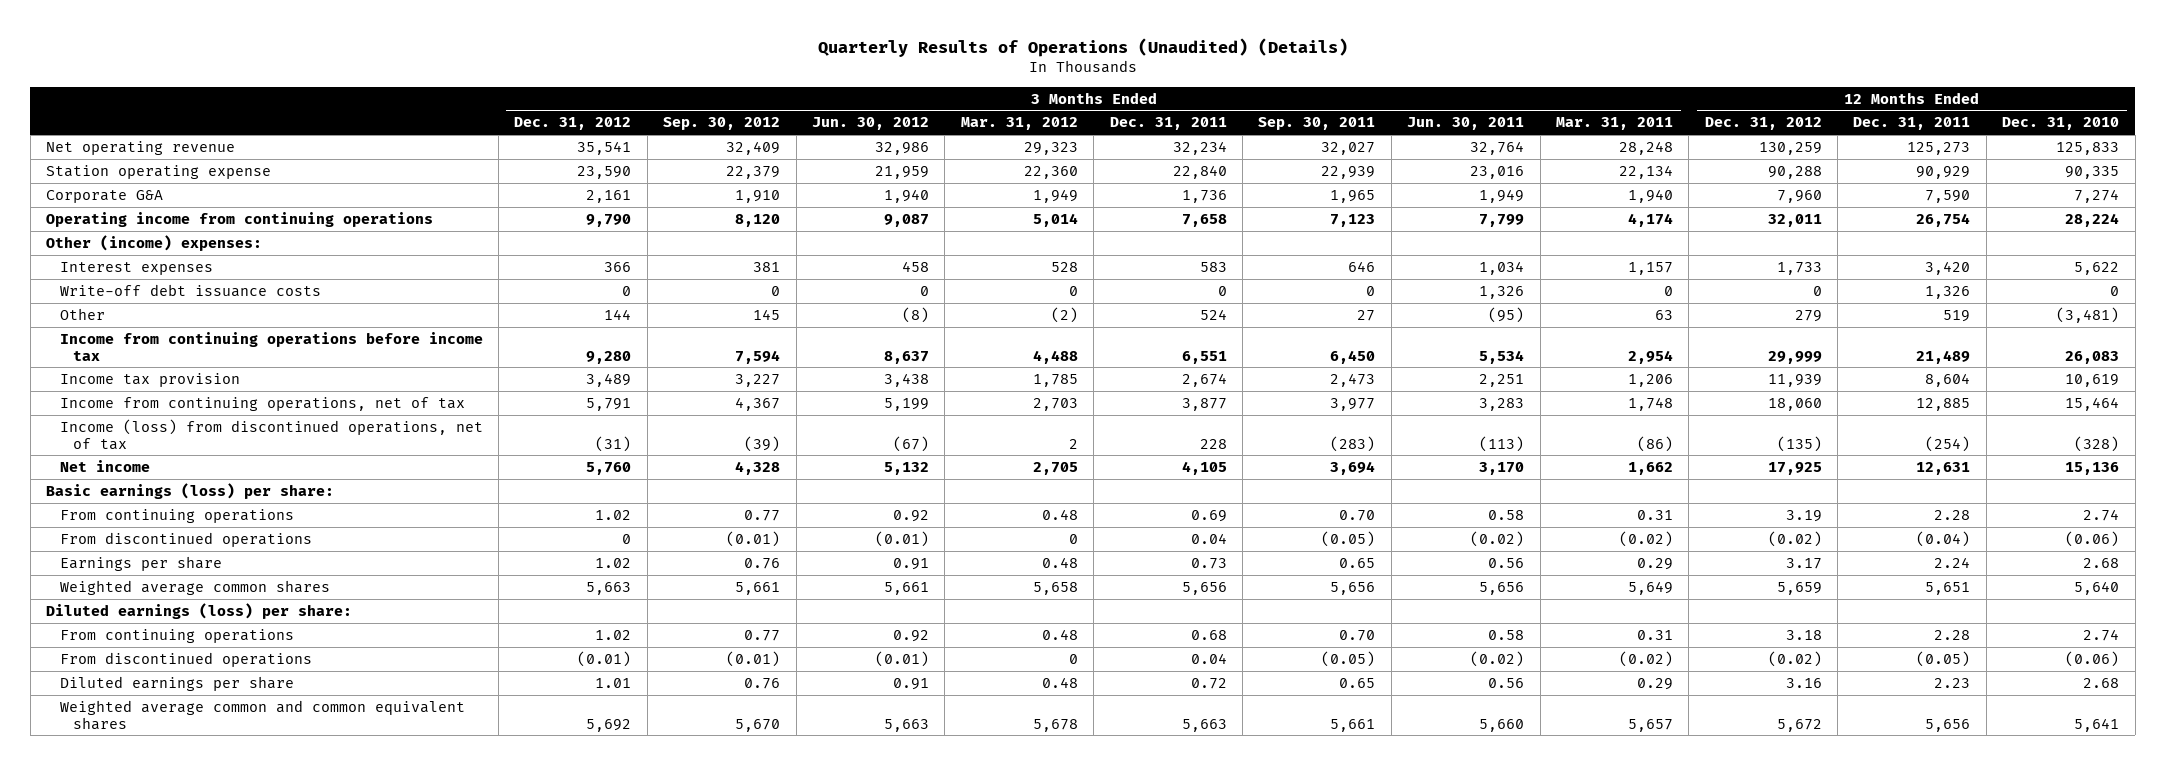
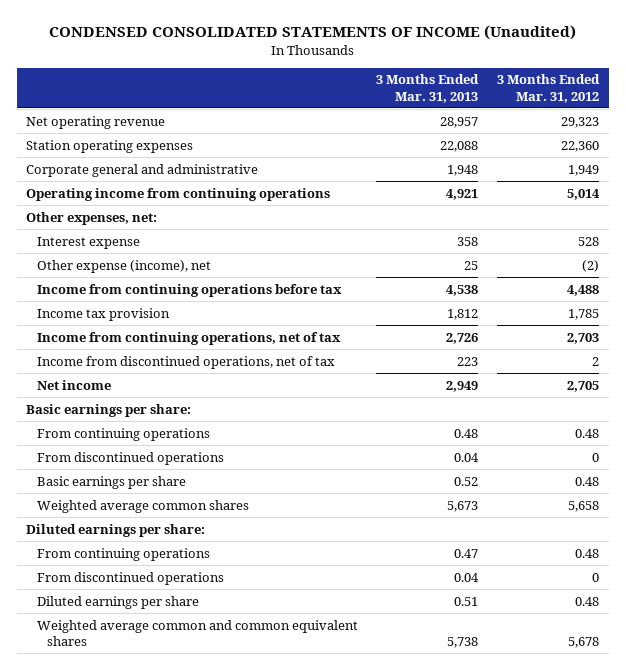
- Quarterly Results of Operations (Unaudited) (Details)
+ CONDENSED CONSOLIDATED STATEMENTS OF INCOME (Unaudited)
- | 3 Months Ended Dec. 31, 2012 | 3 Months Ended Sep. 30, 2012 | 3 Months Ended Jun. 30, 2012 | 3 Months Ended Mar. 31, 2012 | 3 Months Ended Dec. 31, 2011 | 3 Months Ended Sep. 30, 2011 | 3 Months Ended Jun. 30, 2011 | 3 Months Ended Mar. 31, 2011 | 12 Months Ended Dec. 31, 2012 | 12 Months Ended Dec. 31, 2011 | 12 Months Ended Dec. 31, 2010
+ | 3 Months Ended Mar. 31, 2013 | 3 Months Ended Mar. 31, 2012
- Station operating expense | 23,590 | 22,379 | 21,959 | 22,360 | 22,840 | 22,939 | 23,016 | 22,134 | 90,288 | 90,929 | 90,335
- Corporate G&A | 2,161 | 1,910 | 1,940 | 1,949 | 1,736 | 1,965 | 1,949 | 1,940 | 7,960 | 7,590 | 7,274
+ Station operating expenses | 22,088 | 22,360
+ Corporate general and administrative | 1,948 | 1,949
- Other (income) expenses:
- Interest expenses | 366 | 381 | 458 | 528 | 583 | 646 | 1,034 | 1,157 | 1,733 | 3,420 | 5,622
- Write-off debt issuance costs | 0 | 0 | 0 | 0 | 0 | 0 | 1,326 | 0 | 0 | 1,326 | 0
- Other | 144 | 145 | (8) | (2) | 524 | 27 | (95) | 63 | 279 | 519 | (3,481)
- Income from continuing operations before income tax | 9,280 | 7,594 | 8,637 | 4,488 | 6,551 | 6,450 | 5,534 | 2,954 | 29,999 | 21,489 | 26,083
+ Other expenses, net:
+ Interest expense | 358 | 528
+ Other expense (income), net | 25 | (2)
+ Income from continuing operations before tax | 4,538 | 4,488
- Income (loss) from discontinued operations, net of tax | (31) | (39) | (67) | 2 | 228 | (283) | (113) | (86) | (135) | (254) | (328)
+ Income from discontinued operations, net of tax | 223 | 2
- Basic earnings (loss) per share:
+ Basic earnings per share:
- Earnings per share | 1.02 | 0.76 | 0.91 | 0.48 | 0.73 | 0.65 | 0.56 | 0.29 | 3.17 | 2.24 | 2.68
+ Basic earnings per share | 0.52 | 0.48
- Diluted earnings (loss) per share:
+ Diluted earnings per share:

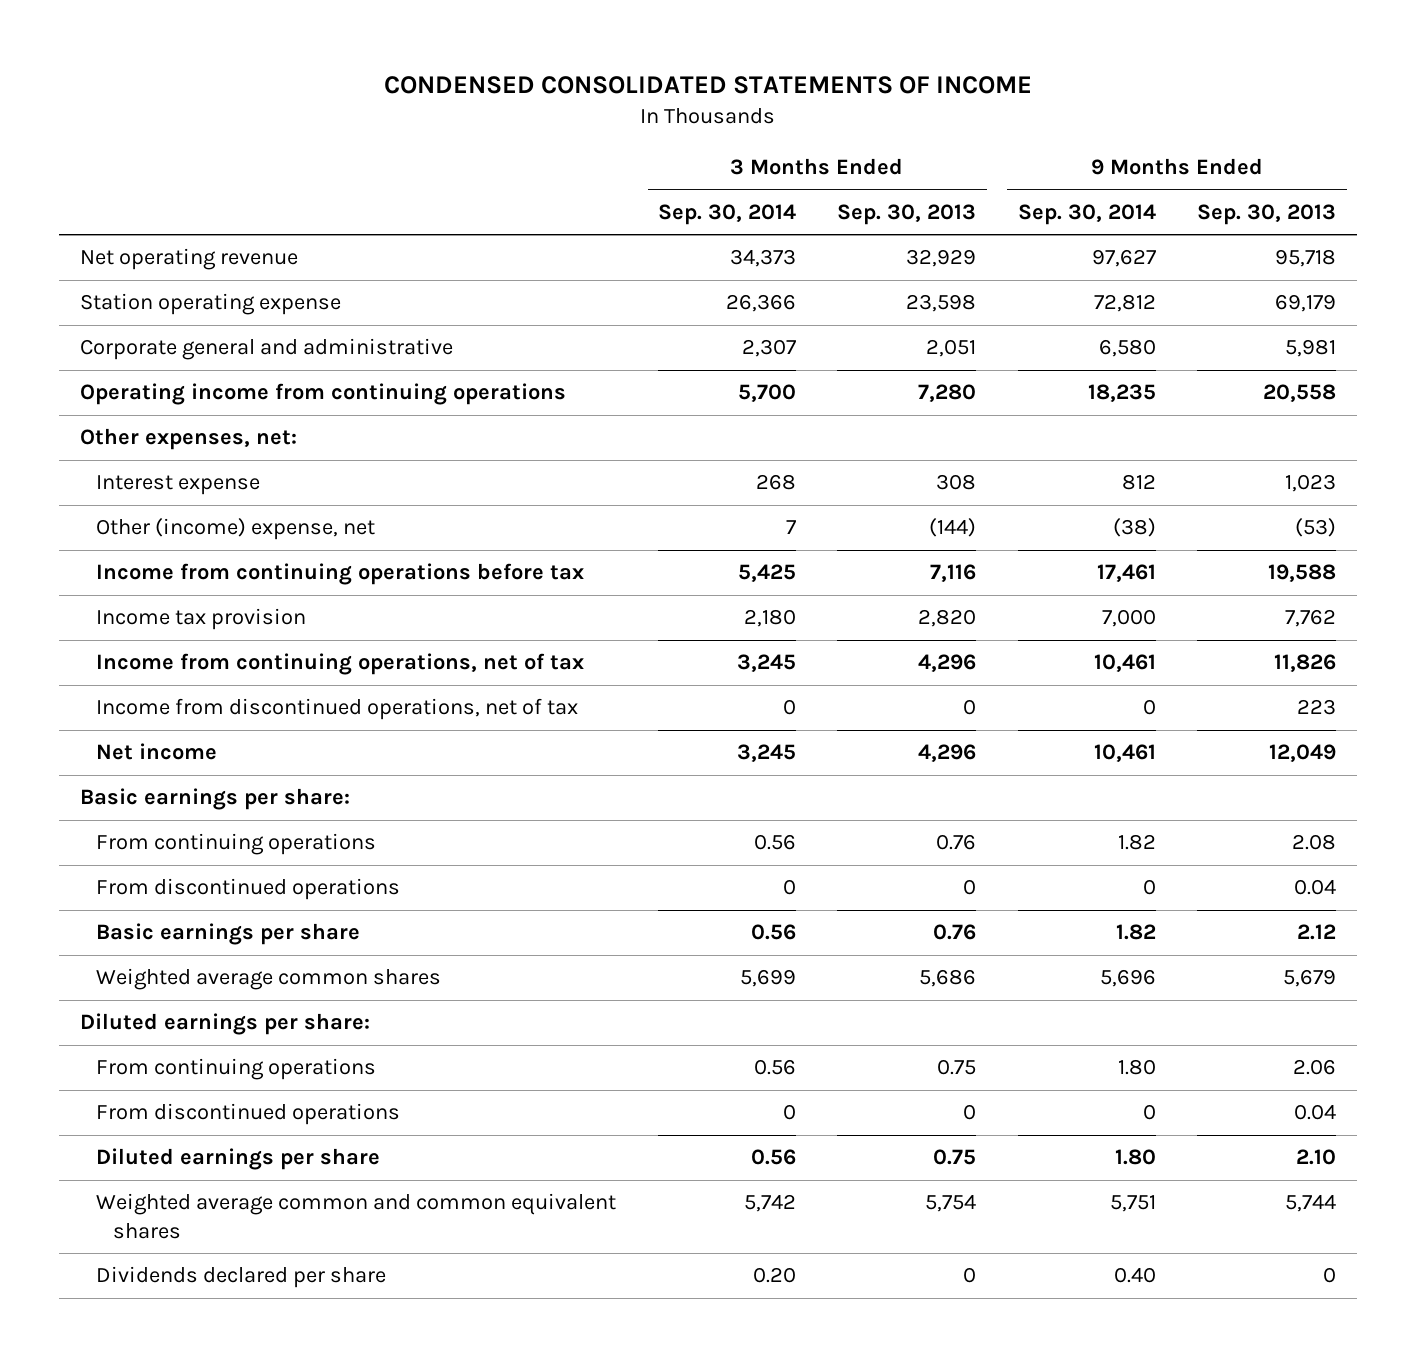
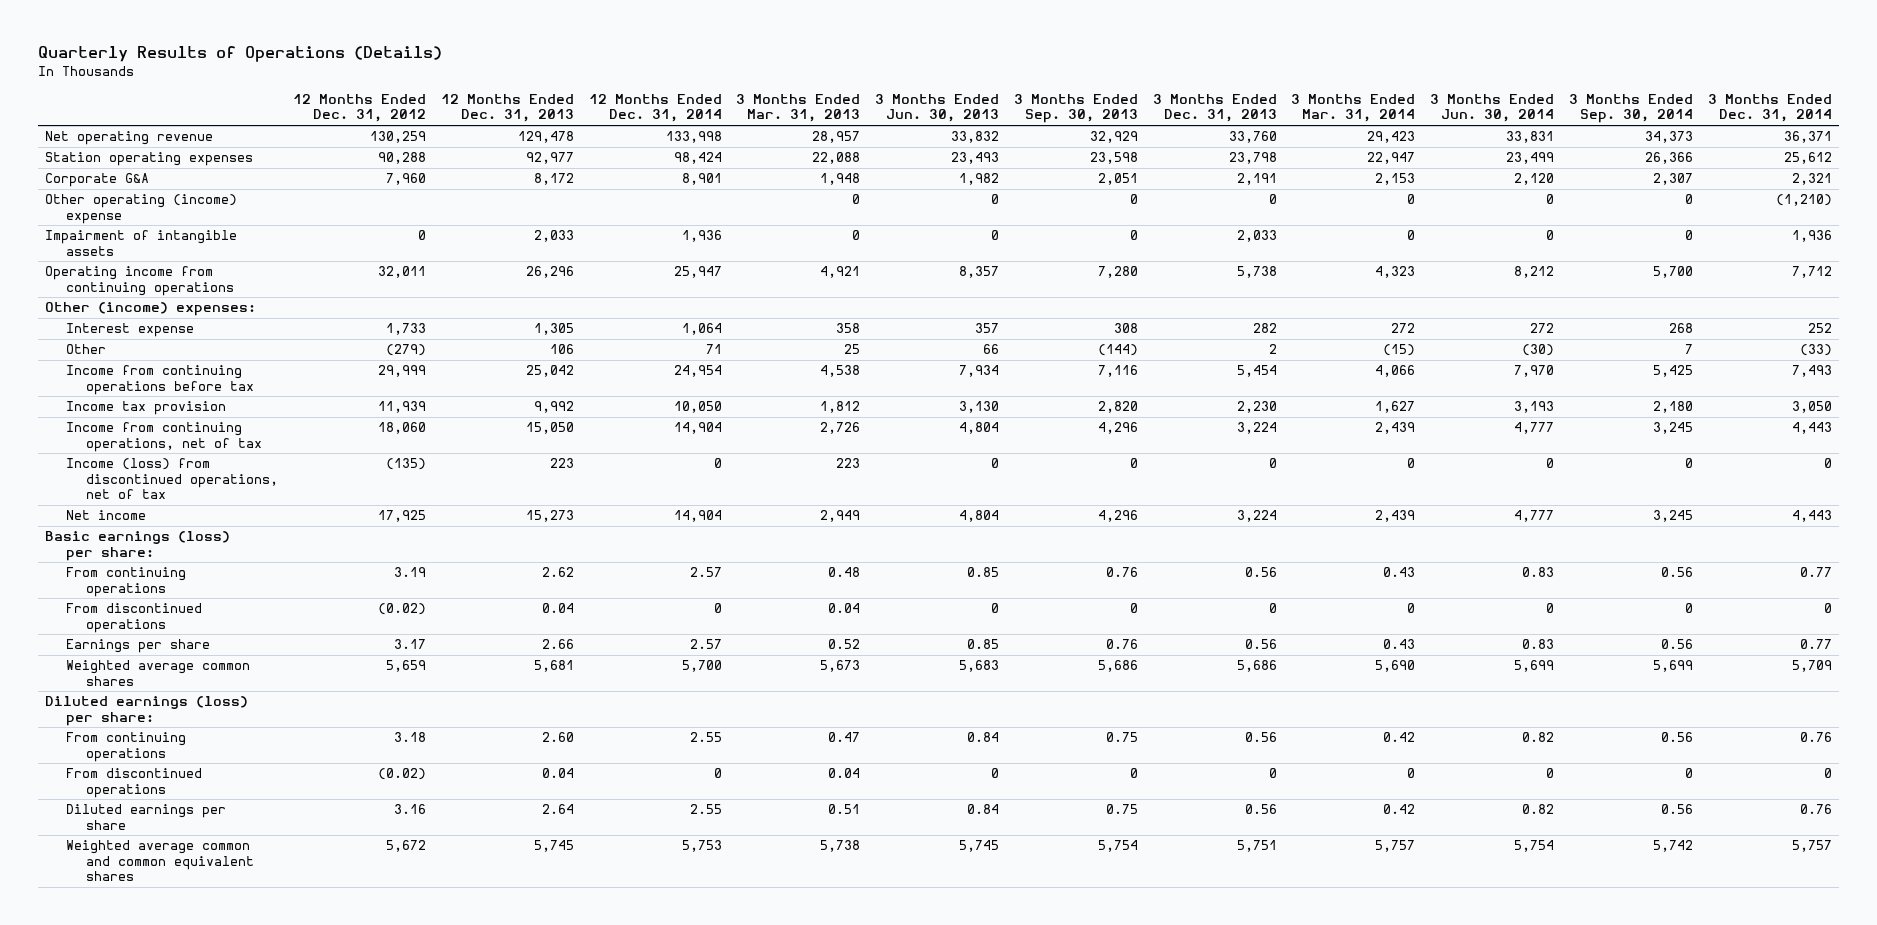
- CONDENSED CONSOLIDATED STATEMENTS OF INCOME
+ Quarterly Results of Operations (Details)
- | 3 Months Ended Sep. 30, 2014 | 3 Months Ended Sep. 30, 2013 | 9 Months Ended Sep. 30, 2014 | 9 Months Ended Sep. 30, 2013
+ | 12 Months Ended Dec. 31, 2012 | 12 Months Ended Dec. 31, 2013 | 12 Months Ended Dec. 31, 2014 | 3 Months Ended Mar. 31, 2013 | 3 Months Ended Jun. 30, 2013 | 3 Months Ended Sep. 30, 2013 | 3 Months Ended Dec. 31, 2013 | 3 Months Ended Mar. 31, 2014 | 3 Months Ended Jun. 30, 2014 | 3 Months Ended Sep. 30, 2014 | 3 Months Ended Dec. 31, 2014
- Station operating expense | 26,366 | 23,598 | 72,812 | 69,179
- Corporate general and administrative | 2,307 | 2,051 | 6,580 | 5,981
+ Station operating expenses | 90,288 | 92,977 | 98,424 | 22,088 | 23,493 | 23,598 | 23,798 | 22,947 | 23,499 | 26,366 | 25,612
+ Corporate G&A | 7,960 | 8,172 | 8,901 | 1,948 | 1,982 | 2,051 | 2,191 | 2,153 | 2,120 | 2,307 | 2,321
+ Other operating (income) expense | | | | 0 | 0 | 0 | 0 | 0 | 0 | 0 | (1,210)
+ Impairment of intangible assets | 0 | 2,033 | 1,936 | 0 | 0 | 0 | 2,033 | 0 | 0 | 0 | 1,936
- Other expenses, net:
+ Other (income) expenses:
- Other (income) expense, net | 7 | (144) | (38) | (53)
+ Other | (279) | 106 | 71 | 25 | 66 | (144) | 2 | (15) | (30) | 7 | (33)
- Income from discontinued operations, net of tax | 0 | 0 | 0 | 223
+ Income (loss) from discontinued operations, net of tax | (135) | 223 | 0 | 223 | 0 | 0 | 0 | 0 | 0 | 0 | 0
- Basic earnings per share:
+ Basic earnings (loss) per share:
- Basic earnings per share | 0.56 | 0.76 | 1.82 | 2.12
+ Earnings per share | 3.17 | 2.66 | 2.57 | 0.52 | 0.85 | 0.76 | 0.56 | 0.43 | 0.83 | 0.56 | 0.77
- Diluted earnings per share:
+ Diluted earnings (loss) per share:
- Dividends declared per share | 0.20 | 0 | 0.40 | 0

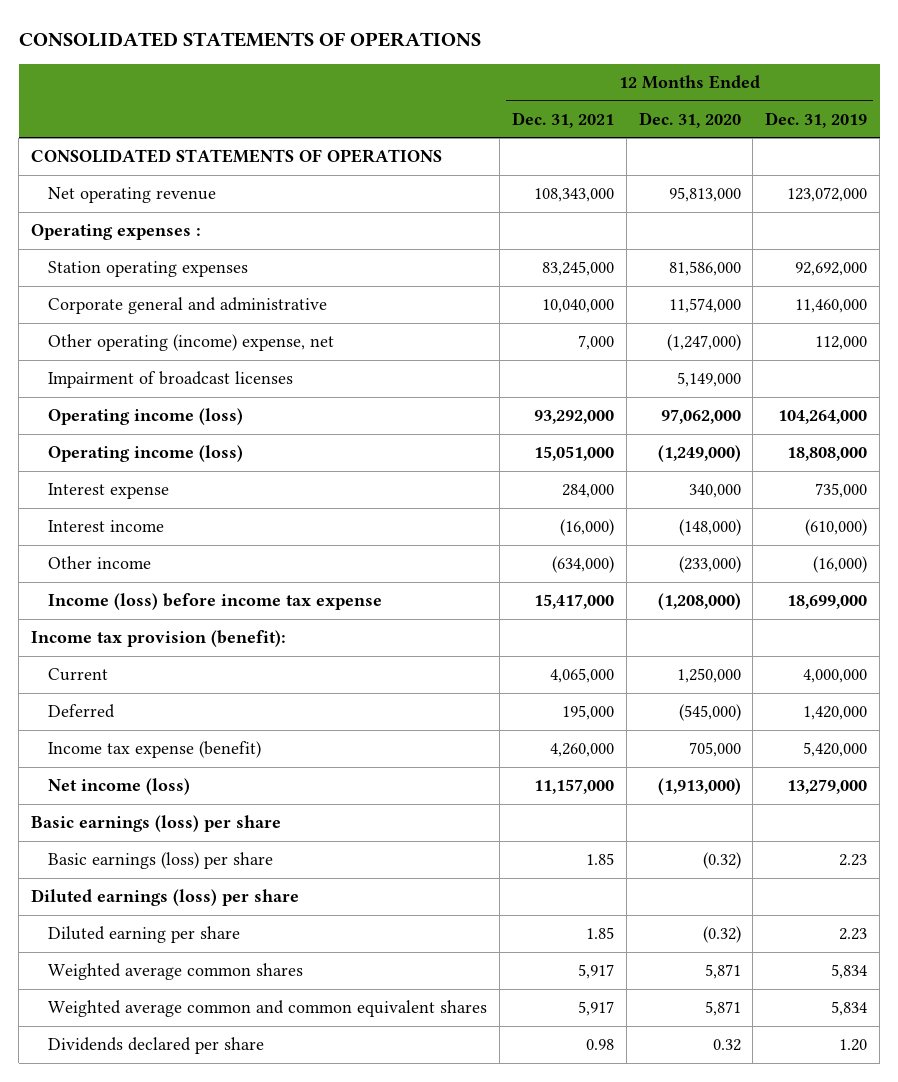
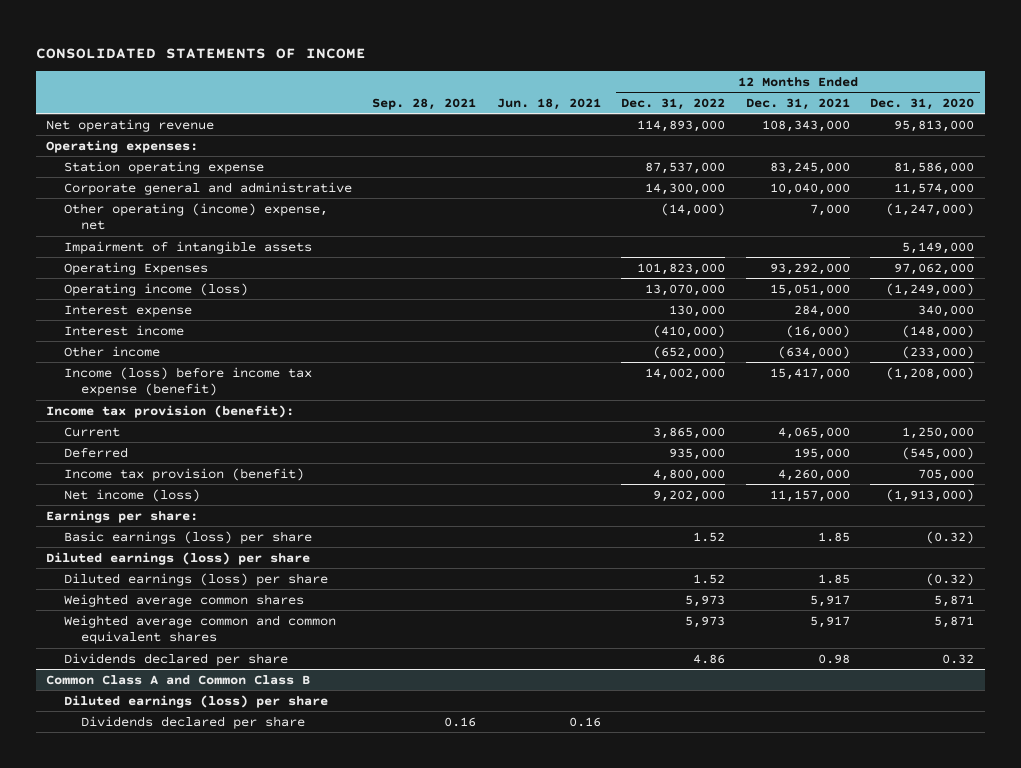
- CONSOLIDATED STATEMENTS OF OPERATIONS
+ CONSOLIDATED STATEMENTS OF INCOME
- | 12 Months Ended Dec. 31, 2021 | 12 Months Ended Dec. 31, 2020 | 12 Months Ended Dec. 31, 2019
+ | Sep. 28, 2021 | Jun. 18, 2021 | 12 Months Ended Dec. 31, 2022 | 12 Months Ended Dec. 31, 2021 | 12 Months Ended Dec. 31, 2020
- CONSOLIDATED STATEMENTS OF OPERATIONS
- Operating expenses :
- Station operating expenses | 83,245,000 | 81,586,000 | 92,692,000
+ Operating expenses:
+ Station operating expense | | | 87,537,000 | 83,245,000 | 81,586,000
- Impairment of broadcast licenses | | 5,149,000 |
- Operating income (loss) | 93,292,000 | 97,062,000 | 104,264,000
+ Impairment of intangible assets | | | | | 5,149,000
+ Operating Expenses | | | 101,823,000 | 93,292,000 | 97,062,000
- Income (loss) before income tax expense | 15,417,000 | (1,208,000) | 18,699,000
+ Income (loss) before income tax expense (benefit) | | | 14,002,000 | 15,417,000 | (1,208,000)
- Income tax expense (benefit) | 4,260,000 | 705,000 | 5,420,000
+ Income tax provision (benefit) | | | 4,800,000 | 4,260,000 | 705,000
- Basic earnings (loss) per share
+ Earnings per share:
- Diluted earning per share | 1.85 | (0.32) | 2.23
+ Diluted earnings (loss) per share | | | 1.52 | 1.85 | (0.32)
+ Common Class A and Common Class B
+ Diluted earnings (loss) per share
+ Dividends declared per share | 0.16 | 0.16 | | |

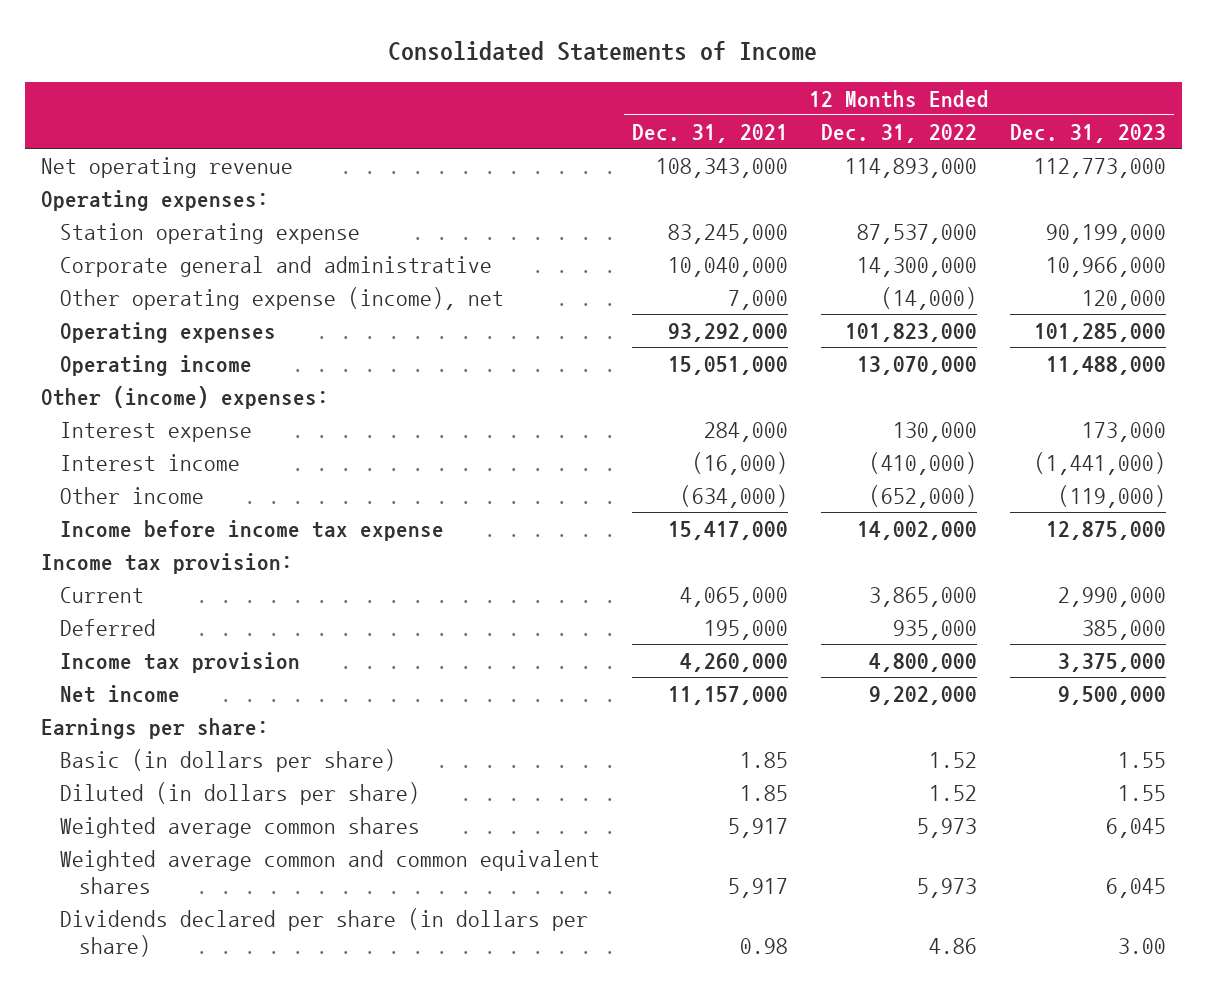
- CONSOLIDATED STATEMENTS OF INCOME
+ Consolidated Statements of Income
- | Sep. 28, 2021 | Jun. 18, 2021 | 12 Months Ended Dec. 31, 2022 | 12 Months Ended Dec. 31, 2021 | 12 Months Ended Dec. 31, 2020
+ | 12 Months Ended Dec. 31, 2021 | 12 Months Ended Dec. 31, 2022 | 12 Months Ended Dec. 31, 2023
- Other operating (income) expense, net | | | (14,000) | 7,000 | (1,247,000)
- Impairment of intangible assets | | | | | 5,149,000
- Operating Expenses | | | 101,823,000 | 93,292,000 | 97,062,000
- Operating income (loss) | | | 13,070,000 | 15,051,000 | (1,249,000)
+ Other operating expense (income), net | 7,000 | (14,000) | 120,000
+ Operating expenses | 93,292,000 | 101,823,000 | 101,285,000
+ Operating income | 15,051,000 | 13,070,000 | 11,488,000
+ Other (income) expenses:
- Income (loss) before income tax expense (benefit) | | | 14,002,000 | 15,417,000 | (1,208,000)
- Income tax provision (benefit):
+ Income before income tax expense | 15,417,000 | 14,002,000 | 12,875,000
+ Income tax provision:
- Income tax provision (benefit) | | | 4,800,000 | 4,260,000 | 705,000
- Net income (loss) | | | 9,202,000 | 11,157,000 | (1,913,000)
+ Income tax provision | 4,260,000 | 4,800,000 | 3,375,000
+ Net income | 11,157,000 | 9,202,000 | 9,500,000
- Basic earnings (loss) per share | | | 1.52 | 1.85 | (0.32)
- Diluted earnings (loss) per share
- Diluted earnings (loss) per share | | | 1.52 | 1.85 | (0.32)
+ Basic (in dollars per share) | 1.85 | 1.52 | 1.55
+ Diluted (in dollars per share) | 1.85 | 1.52 | 1.55
- Dividends declared per share | | | 4.86 | 0.98 | 0.32
- Common Class A and Common Class B
- Diluted earnings (loss) per share
- Dividends declared per share | 0.16 | 0.16 | | |
+ Dividends declared per share (in dollars per share) | 0.98 | 4.86 | 3.00

